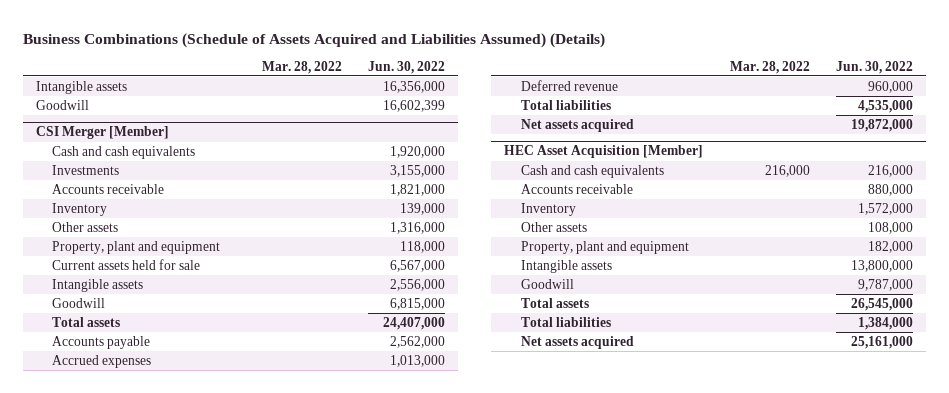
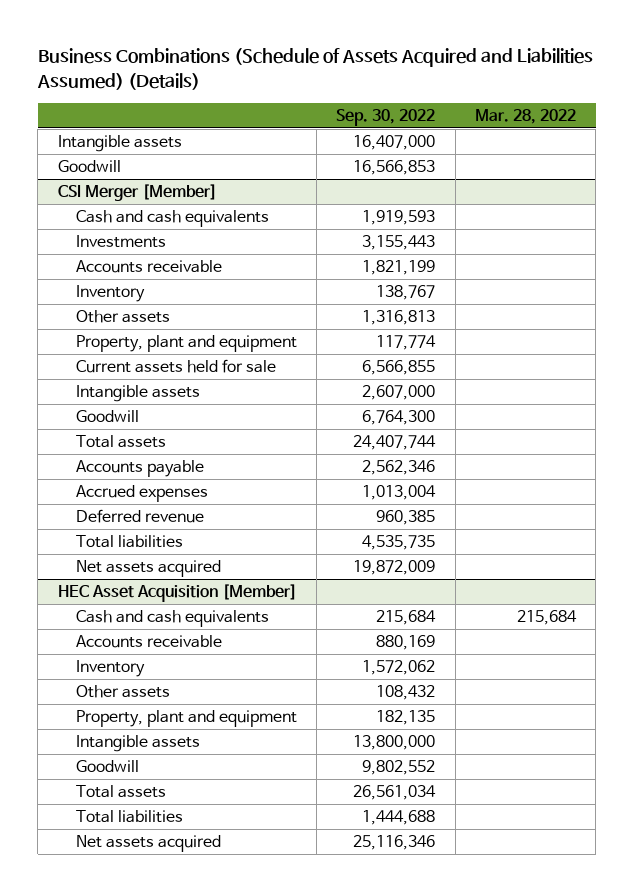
- | Mar. 28, 2022 | Jun. 30, 2022
+ | Sep. 30, 2022 | Mar. 28, 2022
@ HEC Asset Acquisition [Member]
- Cash and cash equivalents | 216,000 | 216,000
+ Cash and cash equivalents | 215,684 | 215,684

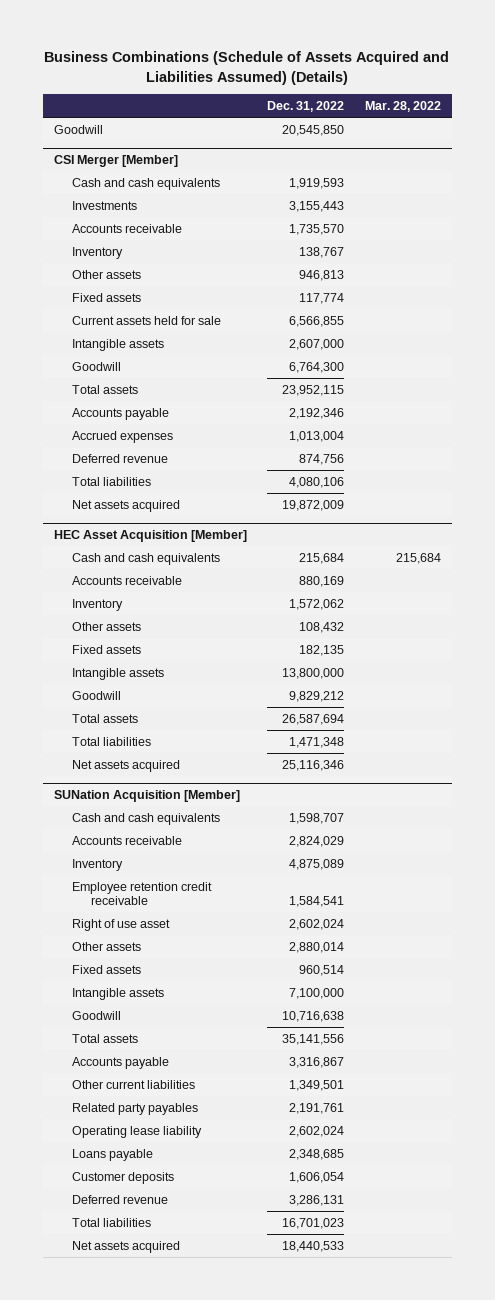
- | Sep. 30, 2022 | Mar. 28, 2022
+ | Dec. 31, 2022 | Mar. 28, 2022
- Intangible assets | 16,407,000 |
@ CSI Merger [Member]
- Property, plant and equipment | 117,774 |
+ Fixed assets | 117,774 |
@ HEC Asset Acquisition [Member]
- Property, plant and equipment | 182,135 |
+ Fixed assets | 182,135 |
+ SUNation Acquisition [Member]
+ Cash and cash equivalents | 1,598,707 |
+ Accounts receivable | 2,824,029 |
+ Inventory | 4,875,089 |
+ Employee retention credit receivable | 1,584,541 |
+ Right of use asset | 2,602,024 |
+ Other assets | 2,880,014 |
+ Fixed assets | 960,514 |
+ Intangible assets | 7,100,000 |
+ Goodwill | 10,716,638 |
+ Total assets | 35,141,556 |
+ Accounts payable | 3,316,867 |
+ Other current liabilities | 1,349,501 |
+ Related party payables | 2,191,761 |
+ Operating lease liability | 2,602,024 |
+ Loans payable | 2,348,685 |
+ Customer deposits | 1,606,054 |
+ Deferred revenue | 3,286,131 |
+ Total liabilities | 16,701,023 |
+ Net assets acquired | 18,440,533 |

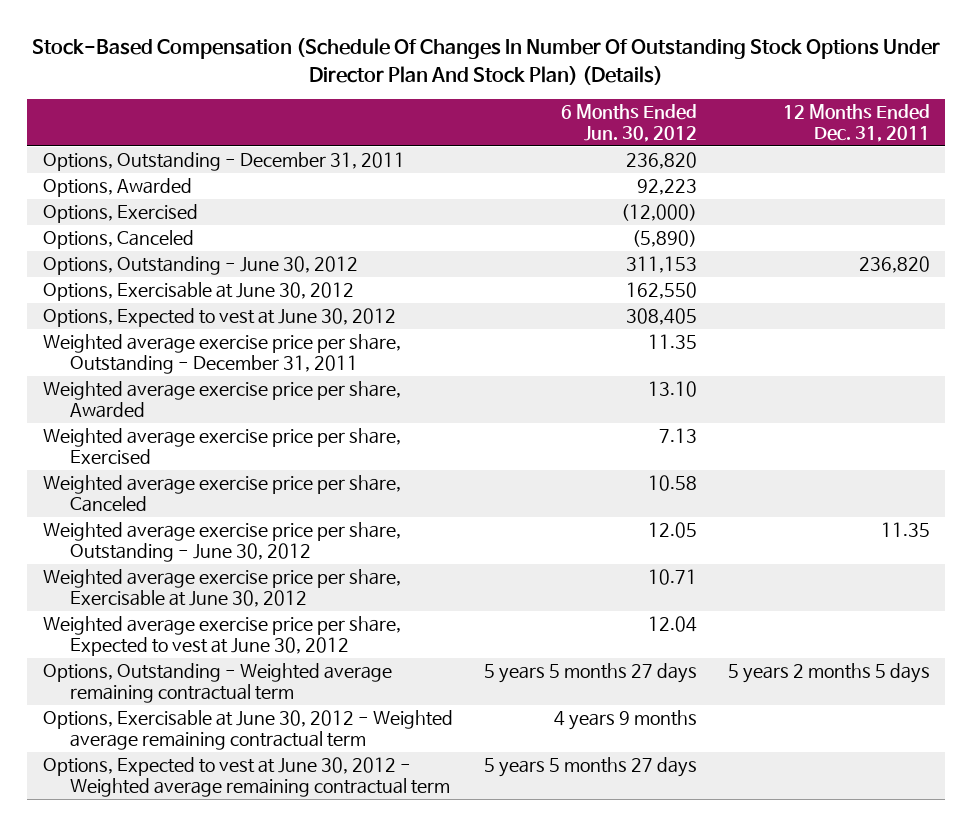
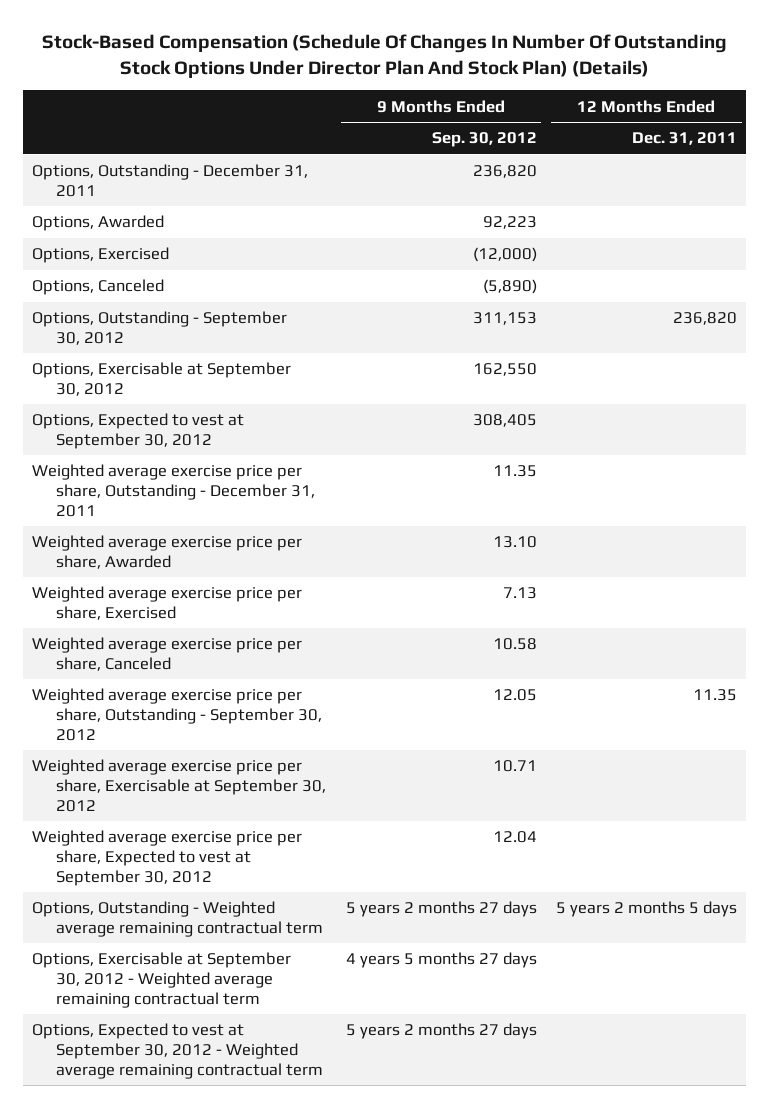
- | 6 Months Ended Jun. 30, 2012 | 12 Months Ended Dec. 31, 2011
+ | 9 Months Ended Sep. 30, 2012 | 12 Months Ended Dec. 31, 2011
- Options, Outstanding - June 30, 2012 | 311,153 | 236,820
- Options, Exercisable at June 30, 2012 | 162,550 |
- Options, Expected to vest at June 30, 2012 | 308,405 |
+ Options, Outstanding - September 30, 2012 | 311,153 | 236,820
+ Options, Exercisable at September 30, 2012 | 162,550 |
+ Options, Expected to vest at September 30, 2012 | 308,405 |
- Weighted average exercise price per share, Outstanding - June 30, 2012 | 12.05 | 11.35
- Weighted average exercise price per share, Exercisable at June 30, 2012 | 10.71 |
- Weighted average exercise price per share, Expected to vest at June 30, 2012 | 12.04 |
+ Weighted average exercise price per share, Outstanding - September 30, 2012 | 12.05 | 11.35
+ Weighted average exercise price per share, Exercisable at September 30, 2012 | 10.71 |
+ Weighted average exercise price per share, Expected to vest at September 30, 2012 | 12.04 |
- Options, Exercisable at June 30, 2012 - Weighted average remaining contractual term | 4 years 9 months |
- Options, Expected to vest at June 30, 2012 - Weighted average remaining contractual term | 5 years 5 months 27 days |
+ Options, Exercisable at September 30, 2012 - Weighted average remaining contractual term | 4 years 5 months 27 days |
+ Options, Expected to vest at September 30, 2012 - Weighted average remaining contractual term | 5 years 2 months 27 days |

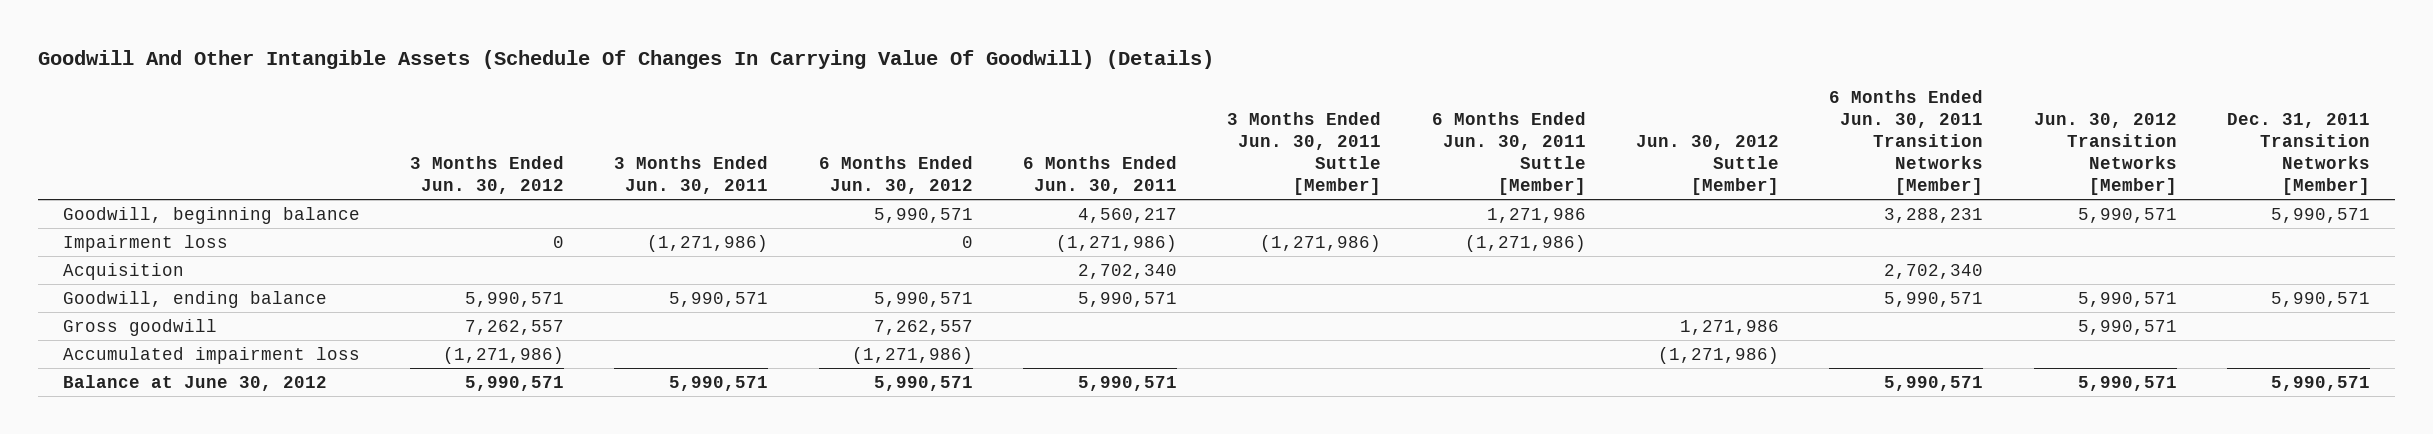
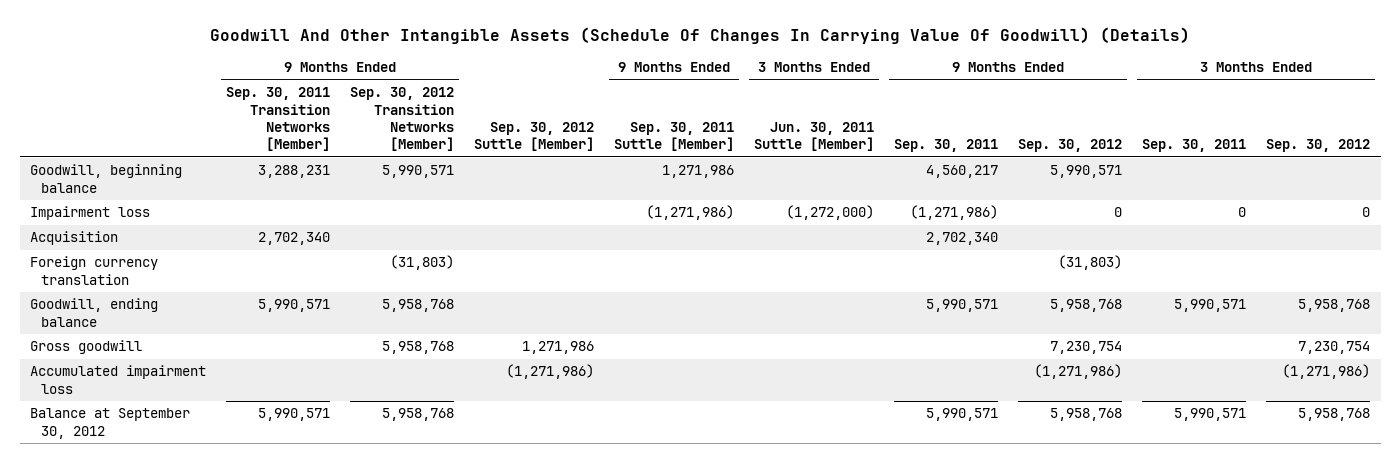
- | 3 Months Ended Jun. 30, 2012 | 3 Months Ended Jun. 30, 2011 | 6 Months Ended Jun. 30, 2012 | 6 Months Ended Jun. 30, 2011 | 3 Months Ended Jun. 30, 2011 Suttle [Member] | 6 Months Ended Jun. 30, 2011 Suttle [Member] | Jun. 30, 2012 Suttle [Member] | 6 Months Ended Jun. 30, 2011 Transition Networks [Member] | Jun. 30, 2012 Transition Networks [Member] | Dec. 31, 2011 Transition Networks [Member]
+ | 9 Months Ended Sep. 30, 2011 Transition Networks [Member] | 9 Months Ended Sep. 30, 2012 Transition Networks [Member] | Sep. 30, 2012 Suttle [Member] | 9 Months Ended Sep. 30, 2011 Suttle [Member] | 3 Months Ended Jun. 30, 2011 Suttle [Member] | 9 Months Ended Sep. 30, 2011 | 9 Months Ended Sep. 30, 2012 | 3 Months Ended Sep. 30, 2011 | 3 Months Ended Sep. 30, 2012
- Impairment loss | 0 | (1,271,986) | 0 | (1,271,986) | (1,271,986) | (1,271,986) | | | |
+ Impairment loss | | | | (1,271,986) | (1,272,000) | (1,271,986) | 0 | 0 | 0
+ Foreign currency translation | | (31,803) | | | | | (31,803) | |
- Balance at June 30, 2012 | 5,990,571 | 5,990,571 | 5,990,571 | 5,990,571 | | | | 5,990,571 | 5,990,571 | 5,990,571
+ Balance at September 30, 2012 | 5,990,571 | 5,958,768 | | | | 5,990,571 | 5,958,768 | 5,990,571 | 5,958,768

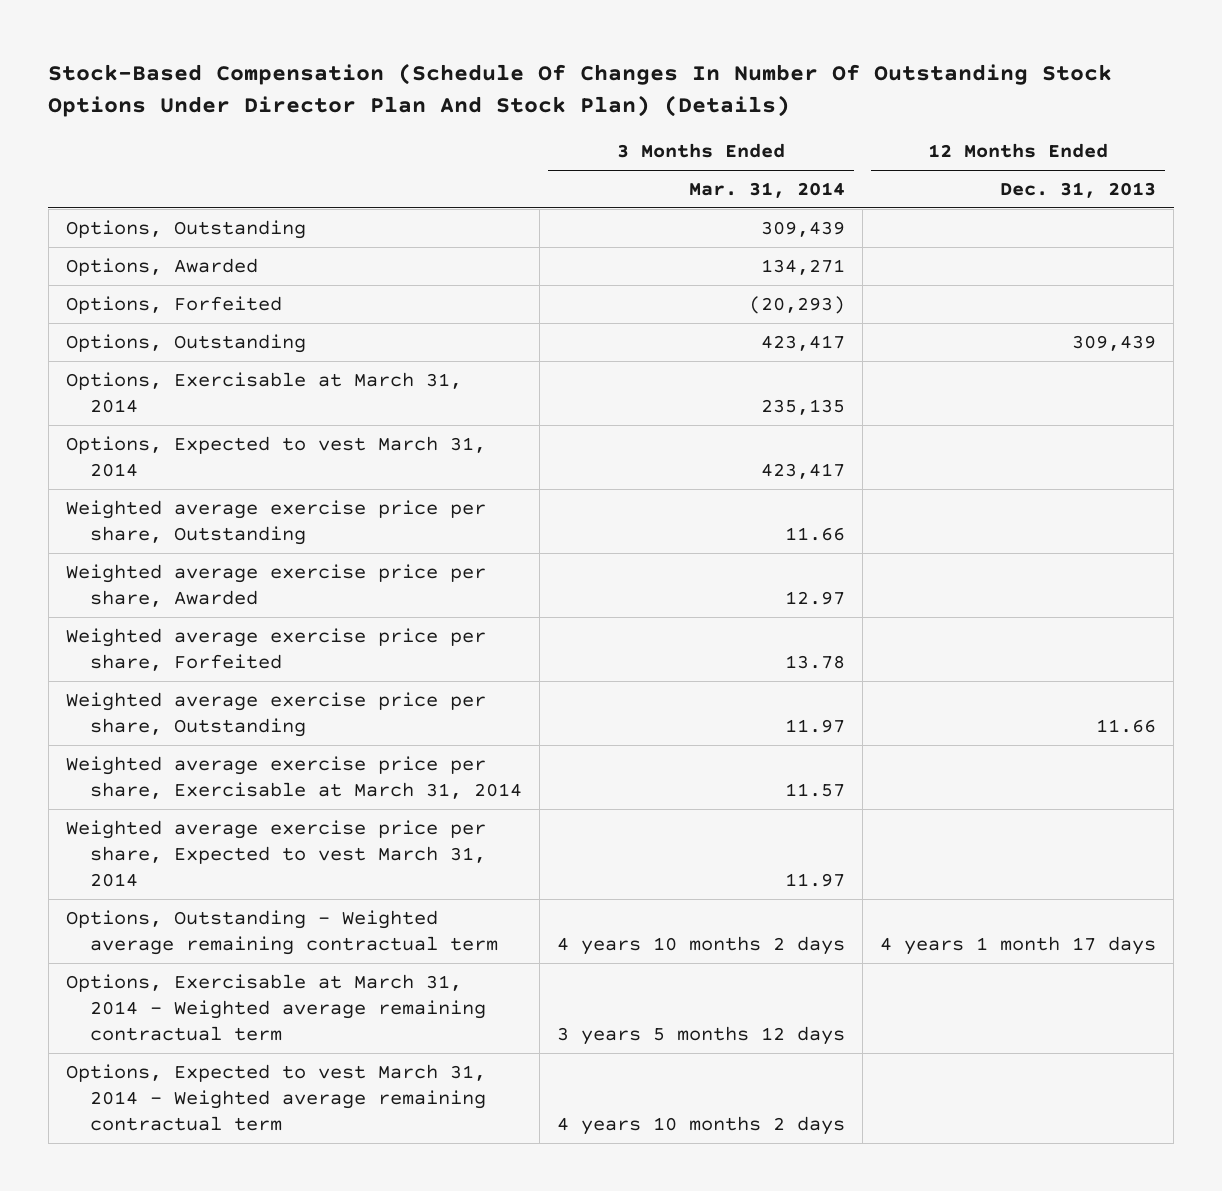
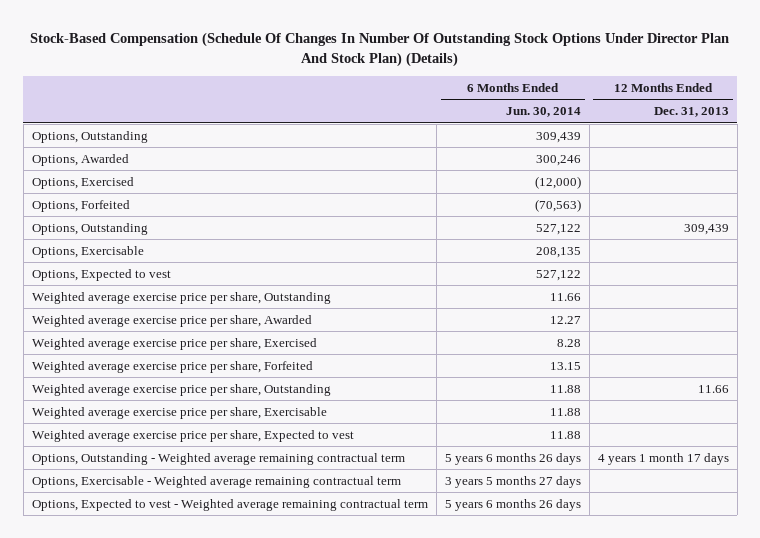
- | 3 Months Ended Mar. 31, 2014 | 12 Months Ended Dec. 31, 2013
+ | 6 Months Ended Jun. 30, 2014 | 12 Months Ended Dec. 31, 2013
+ Options, Exercised | (12,000) |
- Options, Exercisable at March 31, 2014 | 235,135 |
- Options, Expected to vest March 31, 2014 | 423,417 |
+ Options, Exercisable | 208,135 |
+ Options, Expected to vest | 527,122 |
+ Weighted average exercise price per share, Exercised | 8.28 |
- Weighted average exercise price per share, Exercisable at March 31, 2014 | 11.57 |
- Weighted average exercise price per share, Expected to vest March 31, 2014 | 11.97 |
+ Weighted average exercise price per share, Exercisable | 11.88 |
+ Weighted average exercise price per share, Expected to vest | 11.88 |
- Options, Exercisable at March 31, 2014 - Weighted average remaining contractual term | 3 years 5 months 12 days |
- Options, Expected to vest March 31, 2014 - Weighted average remaining contractual term | 4 years 10 months 2 days |
+ Options, Exercisable - Weighted average remaining contractual term | 3 years 5 months 27 days |
+ Options, Expected to vest - Weighted average remaining contractual term | 5 years 6 months 26 days |

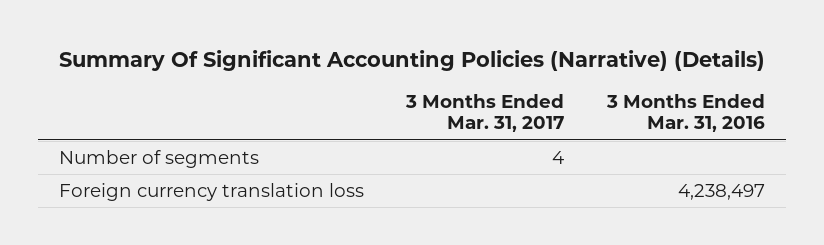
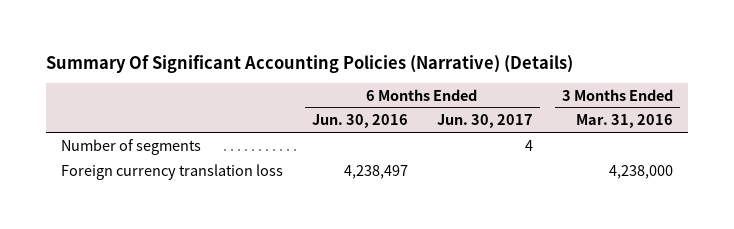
- | 3 Months Ended Mar. 31, 2017 | 3 Months Ended Mar. 31, 2016
+ | 6 Months Ended Jun. 30, 2016 | 6 Months Ended Jun. 30, 2017 | 3 Months Ended Mar. 31, 2016
- Foreign currency translation loss | | 4,238,497
+ Foreign currency translation loss | 4,238,497 | | 4,238,000

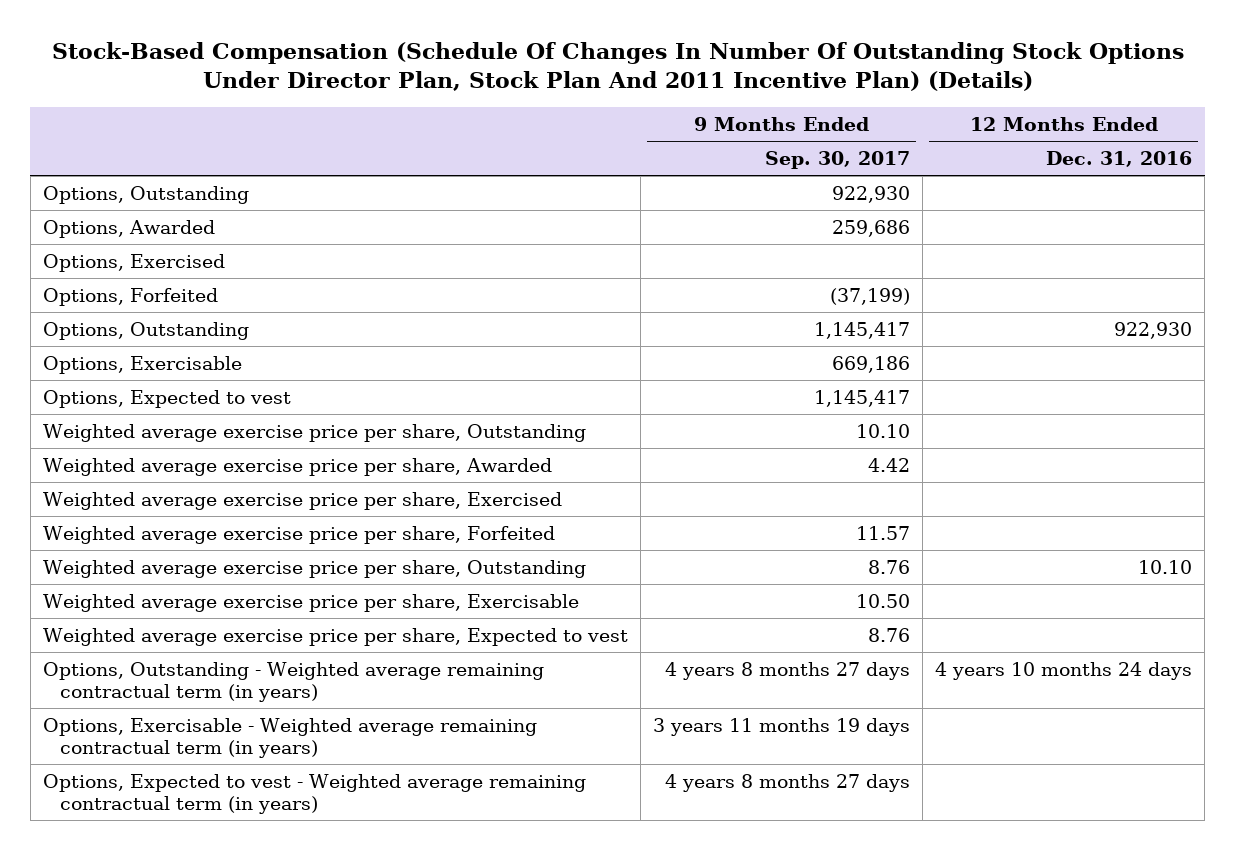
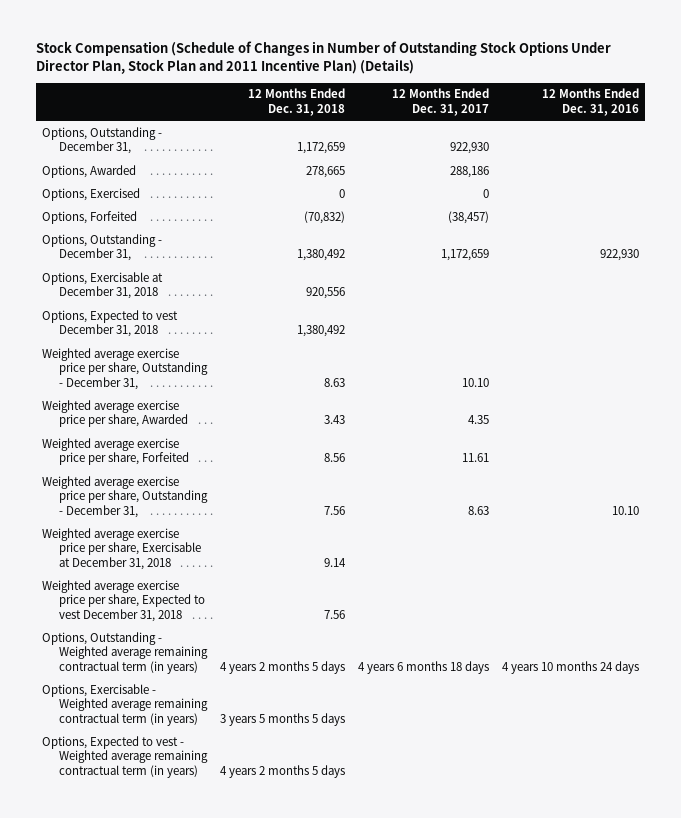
- Stock-Based Compensation (Schedule Of Changes In Number Of Outstanding Stock Options Under Director Plan, Stock Plan And 2011 Incentive Plan) (Details)
+ Stock Compensation (Schedule of Changes in Number of Outstanding Stock Options Under Director Plan, Stock Plan and 2011 Incentive Plan) (Details)
- | 9 Months Ended Sep. 30, 2017 | 12 Months Ended Dec. 31, 2016
+ | 12 Months Ended Dec. 31, 2018 | 12 Months Ended Dec. 31, 2017 | 12 Months Ended Dec. 31, 2016
- Options, Outstanding | 922,930 |
+ Options, Outstanding - December 31, | 1,172,659 | 922,930 |
- Options, Outstanding | 1,145,417 | 922,930
- Options, Exercisable | 669,186 |
- Options, Expected to vest | 1,145,417 |
- Weighted average exercise price per share, Outstanding | 10.10 |
+ Options, Outstanding - December 31, | 1,380,492 | 1,172,659 | 922,930
+ Options, Exercisable at December 31, 2018 | 920,556 | |
+ Options, Expected to vest December 31, 2018 | 1,380,492 | |
+ Weighted average exercise price per share, Outstanding - December 31, | 8.63 | 10.10 |
- Weighted average exercise price per share, Exercised
- Weighted average exercise price per share, Outstanding | 8.76 | 10.10
- Weighted average exercise price per share, Exercisable | 10.50 |
- Weighted average exercise price per share, Expected to vest | 8.76 |
+ Weighted average exercise price per share, Outstanding - December 31, | 7.56 | 8.63 | 10.10
+ Weighted average exercise price per share, Exercisable at December 31, 2018 | 9.14 | |
+ Weighted average exercise price per share, Expected to vest December 31, 2018 | 7.56 | |

